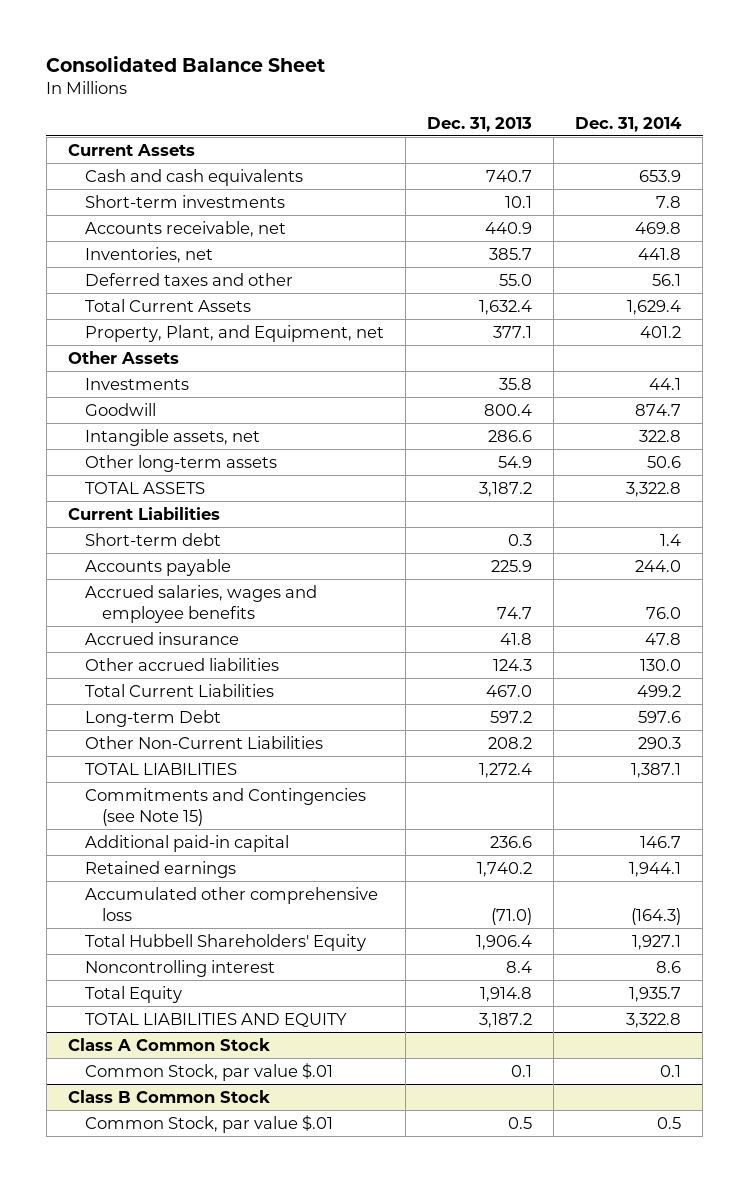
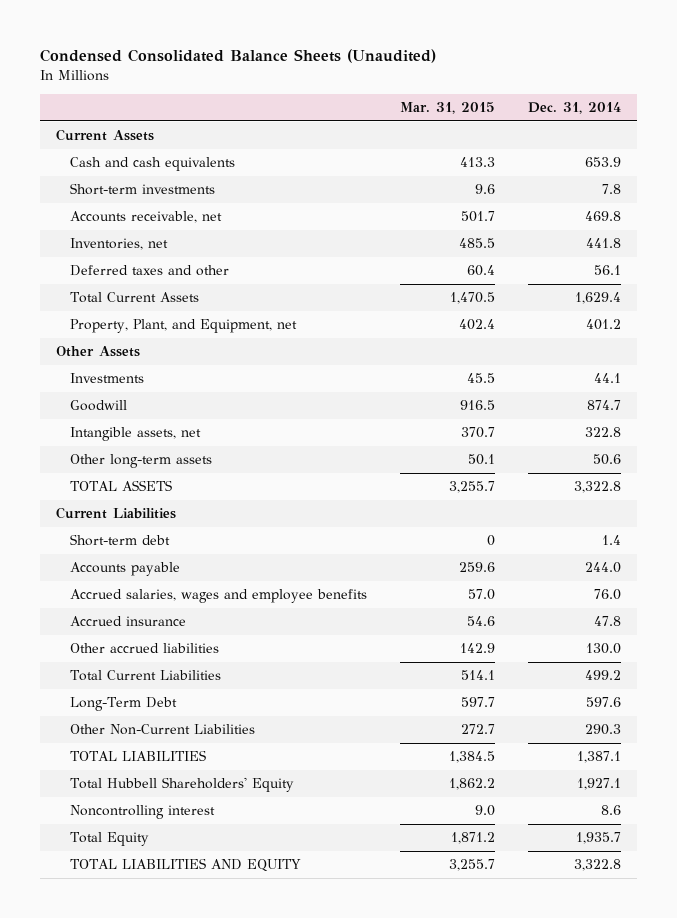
- Consolidated Balance Sheet
+ Condensed Consolidated Balance Sheets (Unaudited)
- | Dec. 31, 2013 | Dec. 31, 2014
+ | Mar. 31, 2015 | Dec. 31, 2014
- Long-term Debt | 597.2 | 597.6
+ Long-Term Debt | 597.7 | 597.6
- Commitments and Contingencies (see Note 15)
- Additional paid-in capital | 236.6 | 146.7
- Retained earnings | 1,740.2 | 1,944.1
- Accumulated other comprehensive loss | (71.0) | (164.3)
- Class A Common Stock
- Common Stock, par value $.01 | 0.1 | 0.1
- Class B Common Stock
- Common Stock, par value $.01 | 0.5 | 0.5

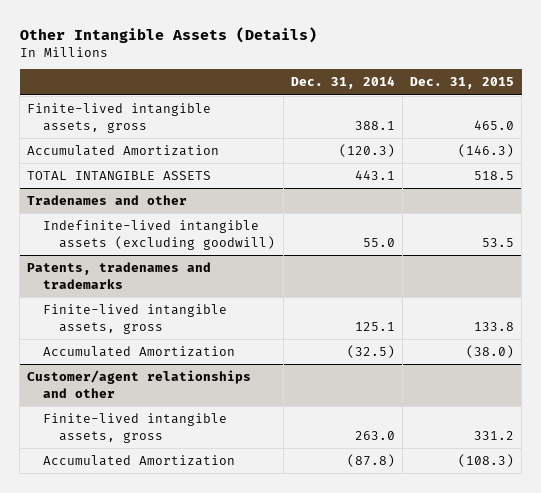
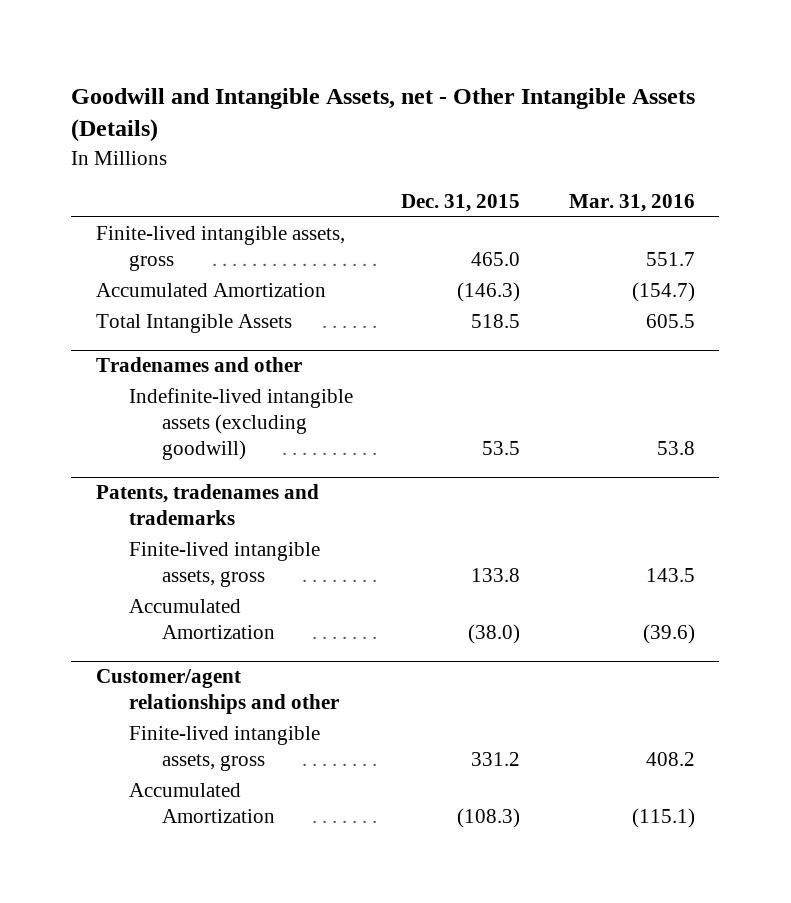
- Other Intangible Assets (Details)
+ Goodwill and Intangible Assets, net - Other Intangible Assets (Details)
- | Dec. 31, 2014 | Dec. 31, 2015
+ | Dec. 31, 2015 | Mar. 31, 2016
- TOTAL INTANGIBLE ASSETS | 443.1 | 518.5
+ Total Intangible Assets | 518.5 | 605.5

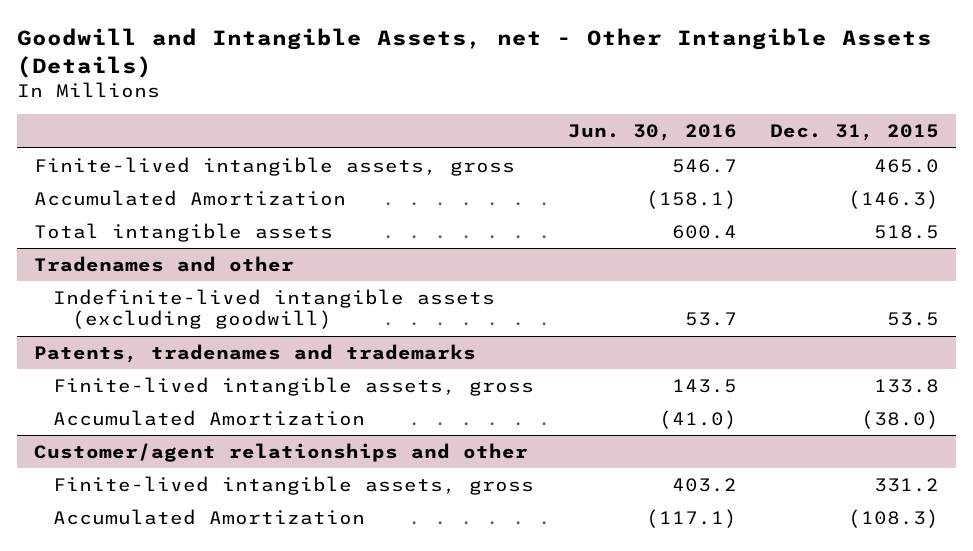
- | Dec. 31, 2015 | Mar. 31, 2016
+ | Jun. 30, 2016 | Dec. 31, 2015
- Total Intangible Assets | 518.5 | 605.5
+ Total intangible assets | 600.4 | 518.5

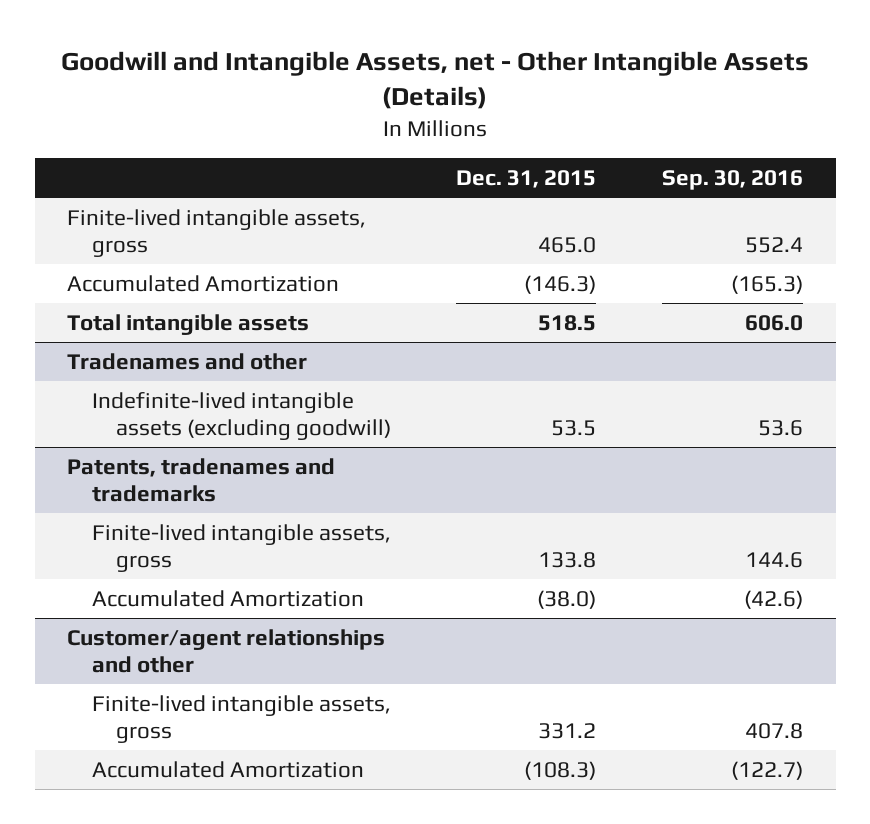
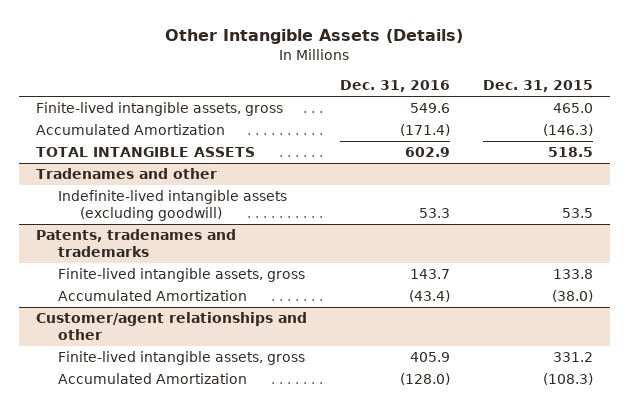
- Goodwill and Intangible Assets, net - Other Intangible Assets (Details)
+ Other Intangible Assets (Details)
- | Dec. 31, 2015 | Sep. 30, 2016
+ | Dec. 31, 2016 | Dec. 31, 2015
- Total intangible assets | 518.5 | 606.0
+ TOTAL INTANGIBLE ASSETS | 602.9 | 518.5

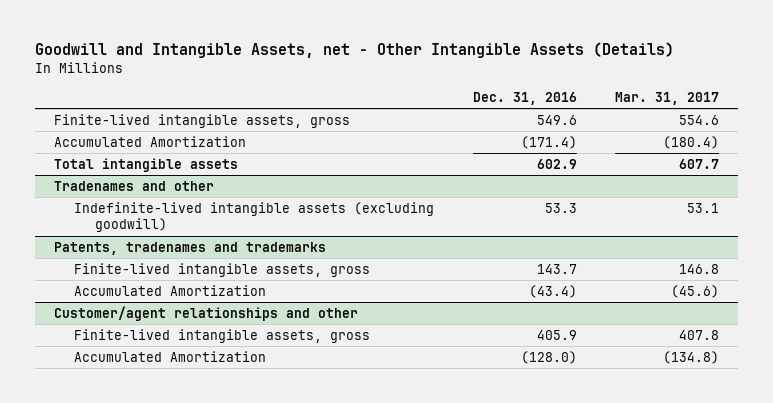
- Other Intangible Assets (Details)
+ Goodwill and Intangible Assets, net - Other Intangible Assets (Details)
- | Dec. 31, 2016 | Dec. 31, 2015
+ | Dec. 31, 2016 | Mar. 31, 2017
- TOTAL INTANGIBLE ASSETS | 602.9 | 518.5
+ Total intangible assets | 602.9 | 607.7

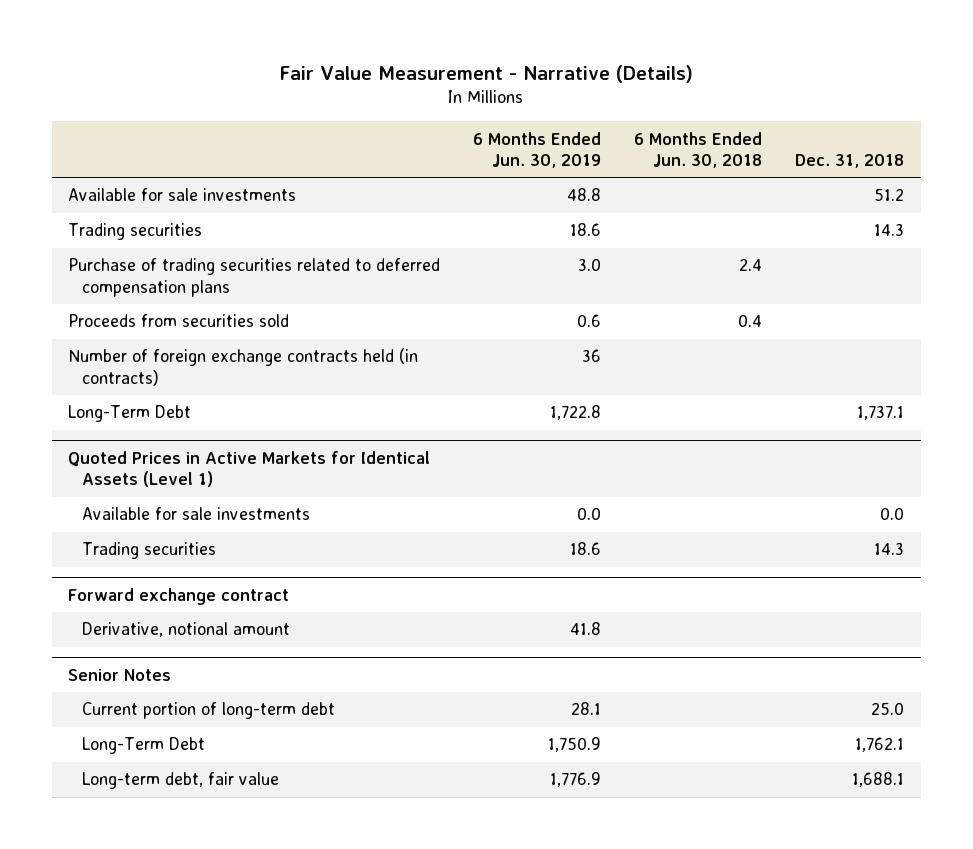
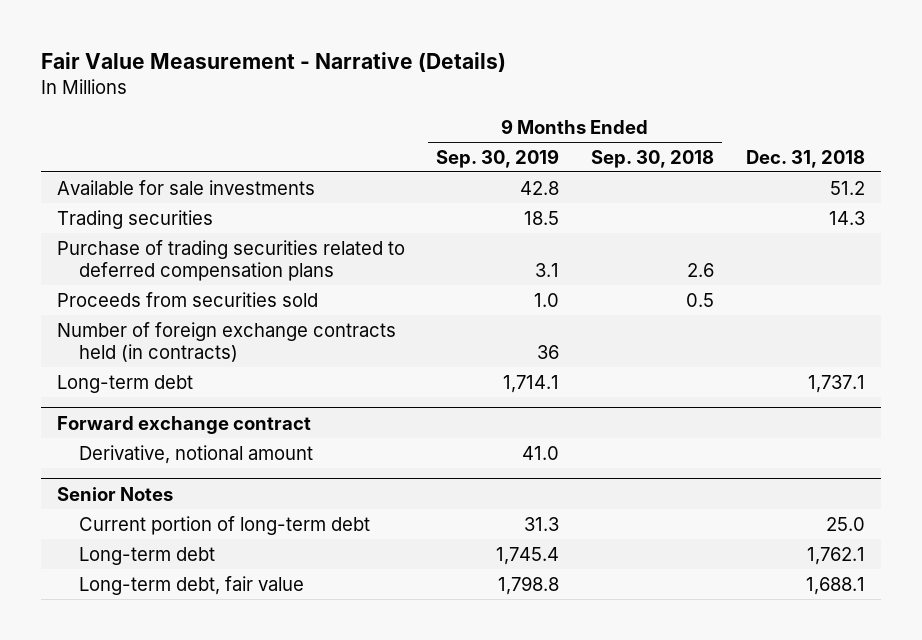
- | 6 Months Ended Jun. 30, 2019 | 6 Months Ended Jun. 30, 2018 | Dec. 31, 2018
+ | 9 Months Ended Sep. 30, 2019 | 9 Months Ended Sep. 30, 2018 | Dec. 31, 2018
- Long-Term Debt | 1,722.8 | | 1,737.1
- Quoted Prices in Active Markets for Identical Assets (Level 1)
- Available for sale investments | 0.0 | | 0.0
- Trading securities | 18.6 | | 14.3
+ Long-term debt | 1,714.1 | | 1,737.1
@ Senior Notes
- Long-Term Debt | 1,750.9 | | 1,762.1
+ Long-term debt | 1,745.4 | | 1,762.1

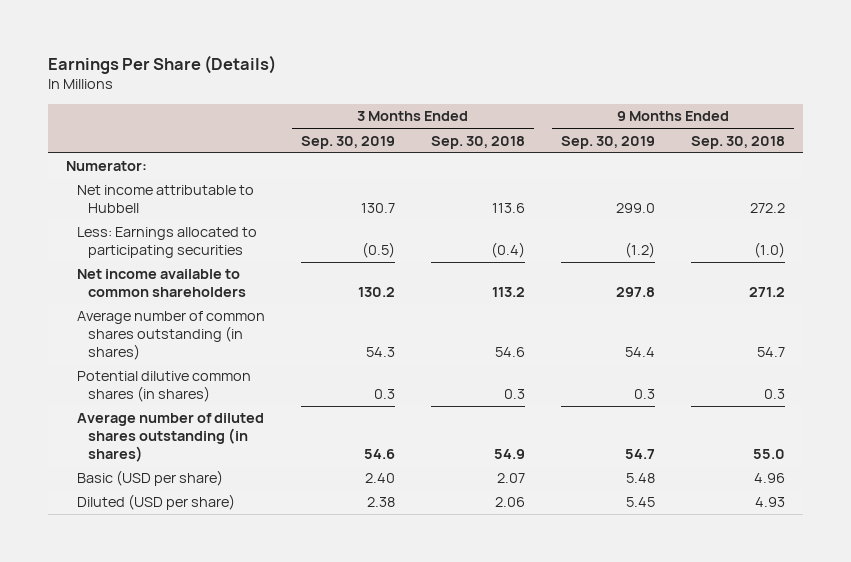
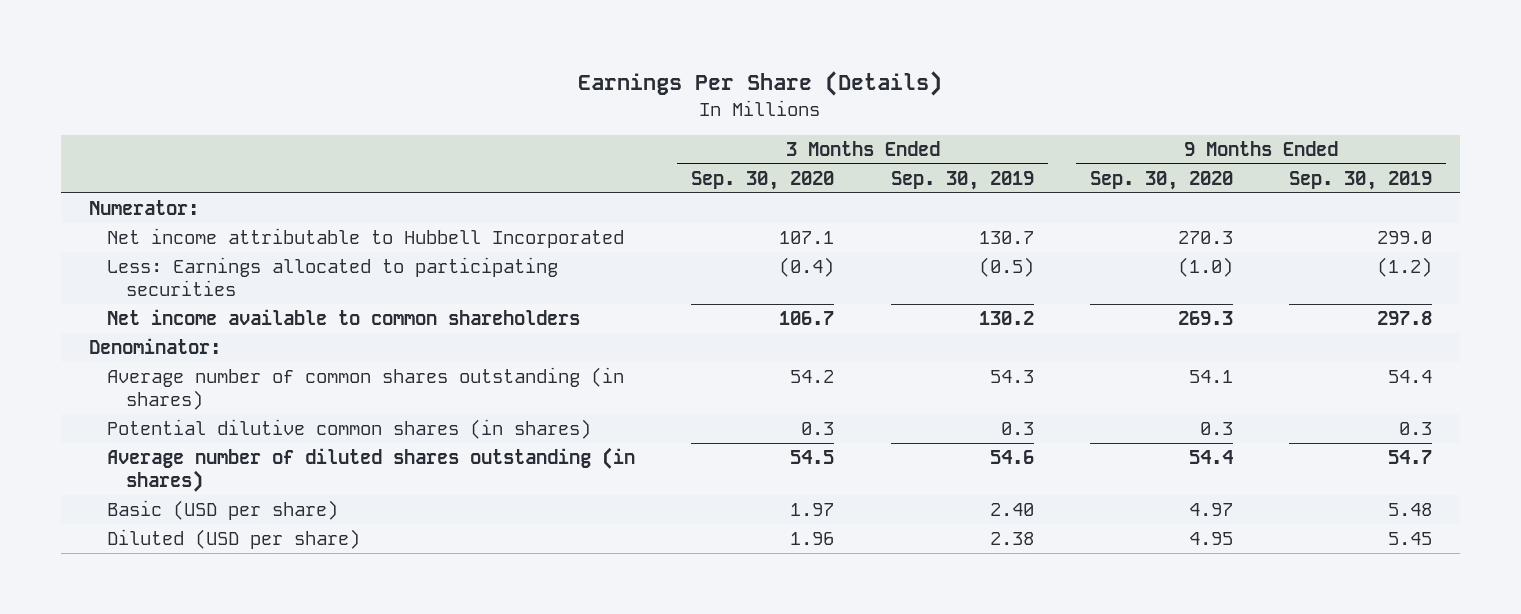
- | 3 Months Ended Sep. 30, 2019 | 3 Months Ended Sep. 30, 2018 | 9 Months Ended Sep. 30, 2019 | 9 Months Ended Sep. 30, 2018
+ | 3 Months Ended Sep. 30, 2020 | 3 Months Ended Sep. 30, 2019 | 9 Months Ended Sep. 30, 2020 | 9 Months Ended Sep. 30, 2019
- Net income attributable to Hubbell | 130.7 | 113.6 | 299.0 | 272.2
+ Net income attributable to Hubbell Incorporated | 107.1 | 130.7 | 270.3 | 299.0
+ Denominator:

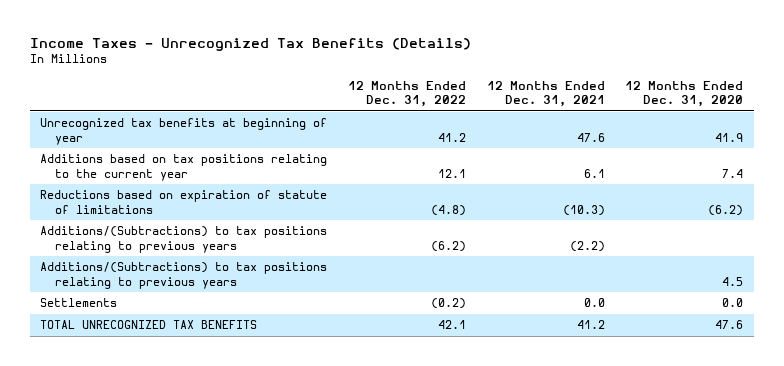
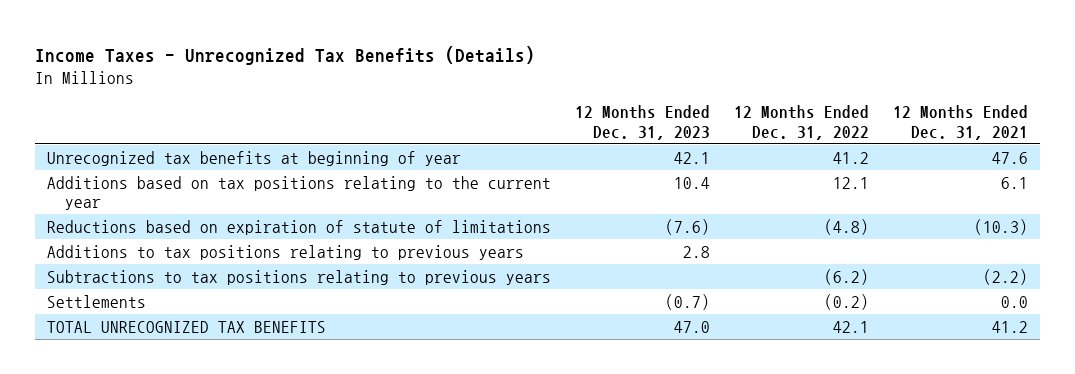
- | 12 Months Ended Dec. 31, 2022 | 12 Months Ended Dec. 31, 2021 | 12 Months Ended Dec. 31, 2020
+ | 12 Months Ended Dec. 31, 2023 | 12 Months Ended Dec. 31, 2022 | 12 Months Ended Dec. 31, 2021
- Additions/(Subtractions) to tax positions relating to previous years | (6.2) | (2.2) |
- Additions/(Subtractions) to tax positions relating to previous years | | | 4.5
+ Additions to tax positions relating to previous years | 2.8 | |
+ Subtractions to tax positions relating to previous years | | (6.2) | (2.2)

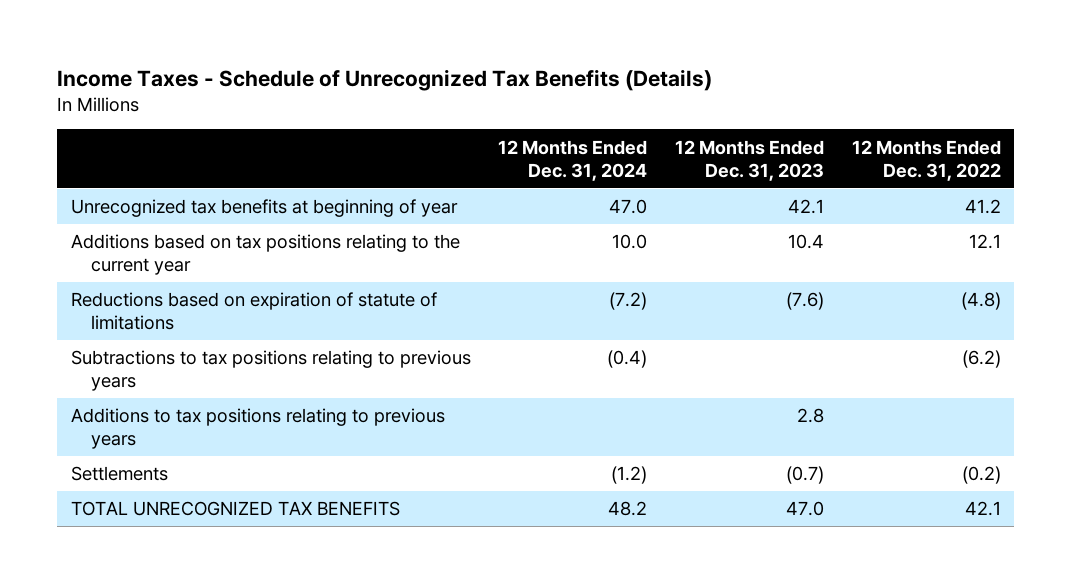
- Income Taxes - Unrecognized Tax Benefits (Details)
+ Income Taxes - Schedule of Unrecognized Tax Benefits (Details)
- | 12 Months Ended Dec. 31, 2023 | 12 Months Ended Dec. 31, 2022 | 12 Months Ended Dec. 31, 2021
+ | 12 Months Ended Dec. 31, 2024 | 12 Months Ended Dec. 31, 2023 | 12 Months Ended Dec. 31, 2022
moved down: Additions to tax positions relating to previous years | | 2.8 |

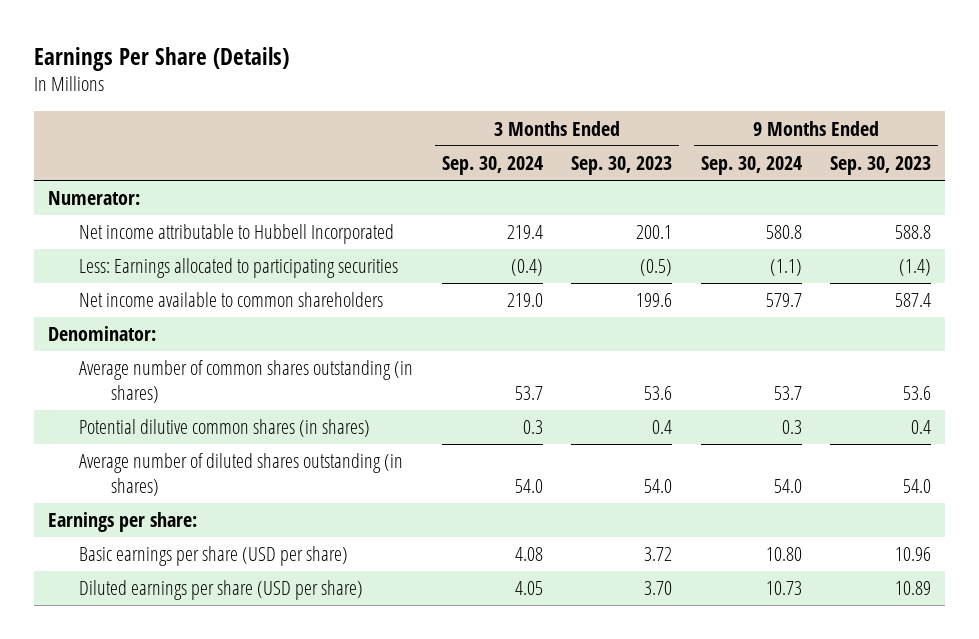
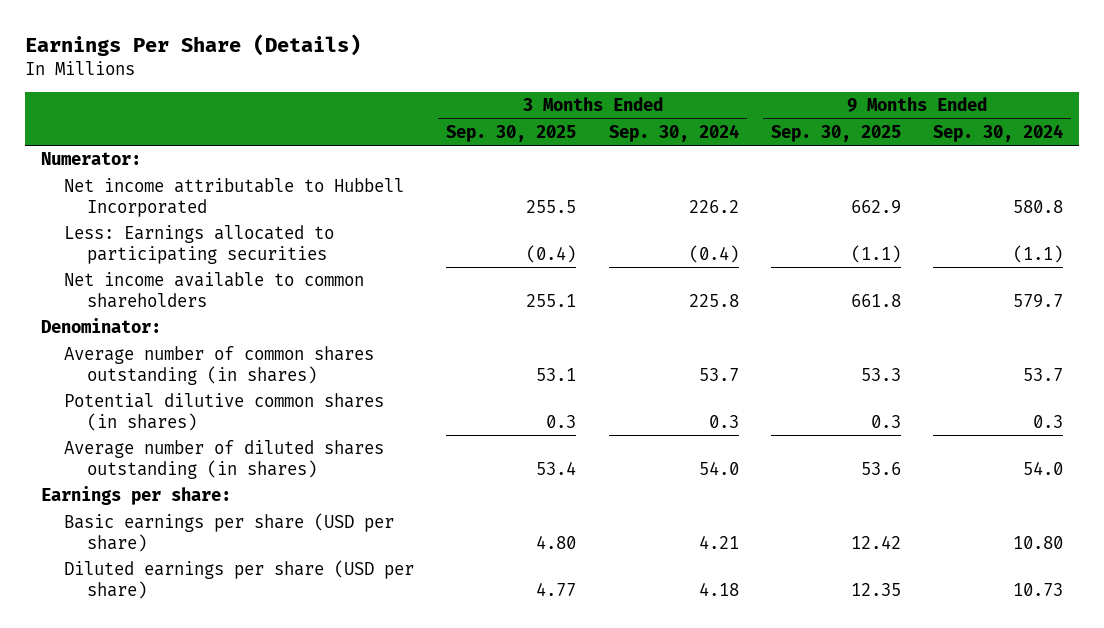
- | 3 Months Ended Sep. 30, 2024 | 3 Months Ended Sep. 30, 2023 | 9 Months Ended Sep. 30, 2024 | 9 Months Ended Sep. 30, 2023
+ | 3 Months Ended Sep. 30, 2025 | 3 Months Ended Sep. 30, 2024 | 9 Months Ended Sep. 30, 2025 | 9 Months Ended Sep. 30, 2024
- Net income attributable to Hubbell Incorporated | 219.4 | 200.1 | 580.8 | 588.8
+ Net income attributable to Hubbell Incorporated | 255.5 | 226.2 | 662.9 | 580.8
- Net income available to common shareholders | 219.0 | 199.6 | 579.7 | 587.4
+ Net income available to common shareholders | 255.1 | 225.8 | 661.8 | 579.7
- Basic earnings per share (USD per share) | 4.08 | 3.72 | 10.80 | 10.96
- Diluted earnings per share (USD per share) | 4.05 | 3.70 | 10.73 | 10.89
+ Basic earnings per share (USD per share) | 4.80 | 4.21 | 12.42 | 10.80
+ Diluted earnings per share (USD per share) | 4.77 | 4.18 | 12.35 | 10.73

